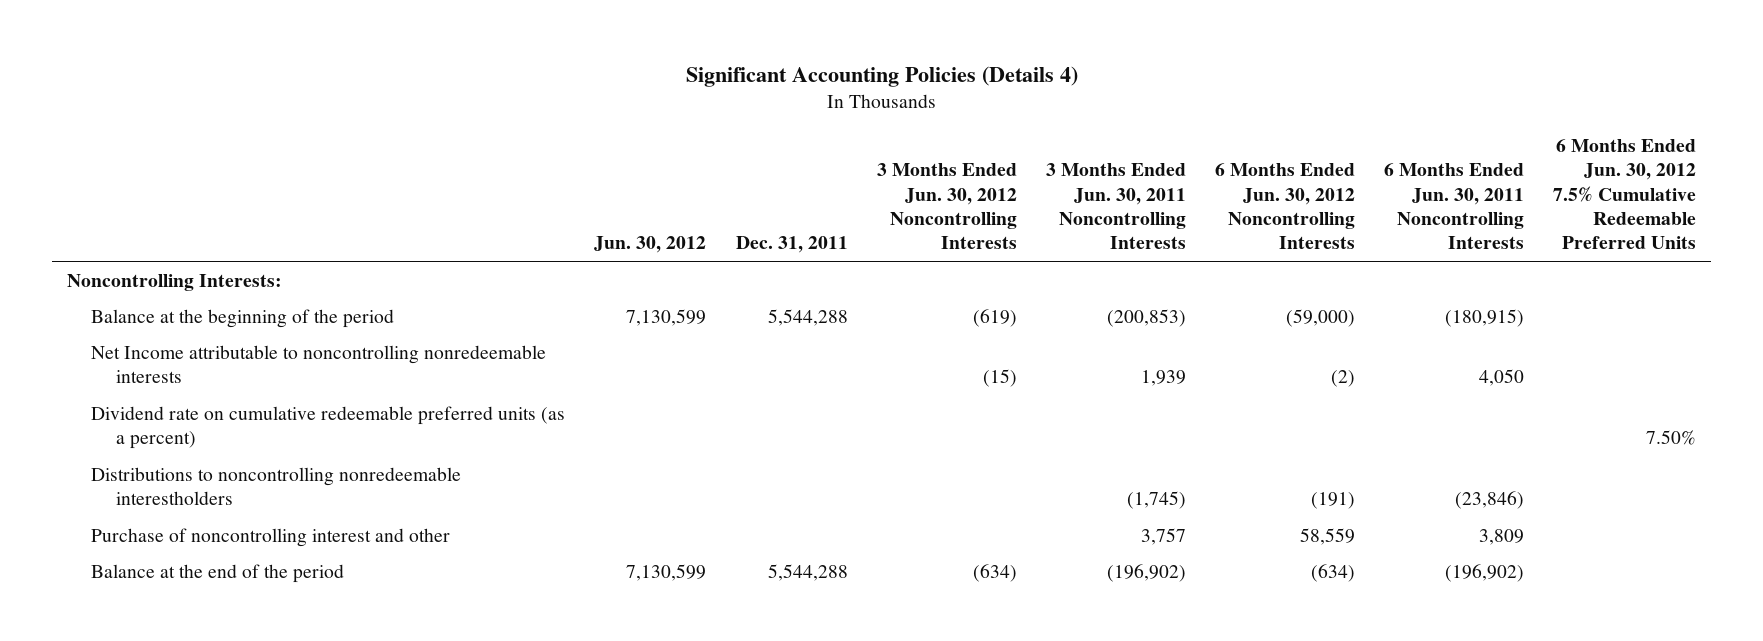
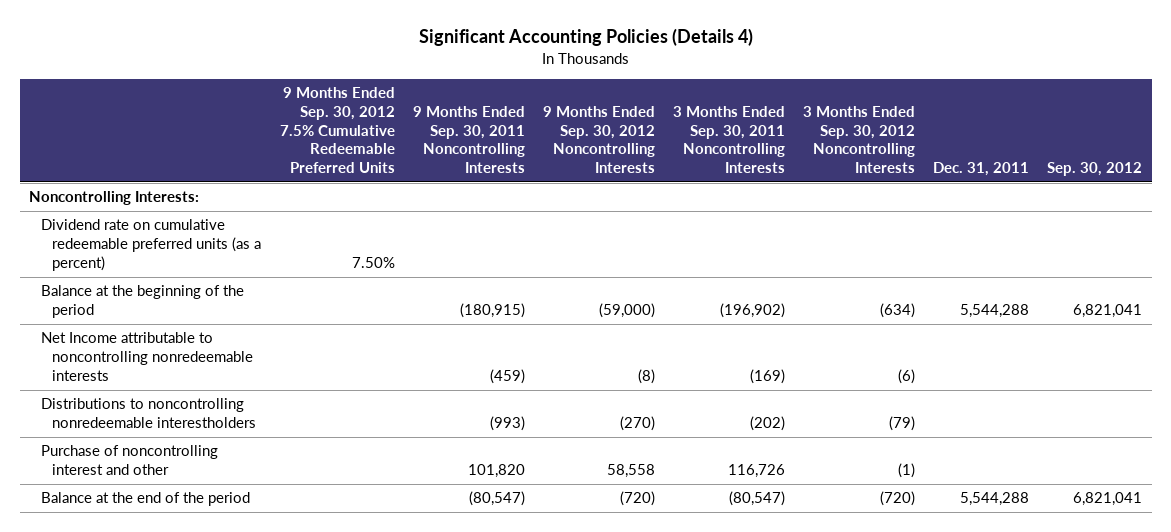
- | Jun. 30, 2012 | Dec. 31, 2011 | 3 Months Ended Jun. 30, 2012 Noncontrolling Interests | 3 Months Ended Jun. 30, 2011 Noncontrolling Interests | 6 Months Ended Jun. 30, 2012 Noncontrolling Interests | 6 Months Ended Jun. 30, 2011 Noncontrolling Interests | 6 Months Ended Jun. 30, 2012 7.5% Cumulative Redeemable Preferred Units
+ | 9 Months Ended Sep. 30, 2012 7.5% Cumulative Redeemable Preferred Units | 9 Months Ended Sep. 30, 2011 Noncontrolling Interests | 9 Months Ended Sep. 30, 2012 Noncontrolling Interests | 3 Months Ended Sep. 30, 2011 Noncontrolling Interests | 3 Months Ended Sep. 30, 2012 Noncontrolling Interests | Dec. 31, 2011 | Sep. 30, 2012
moved up: Dividend rate on cumulative redeemable preferred units (as a percent) | 7.50% | | | | | |

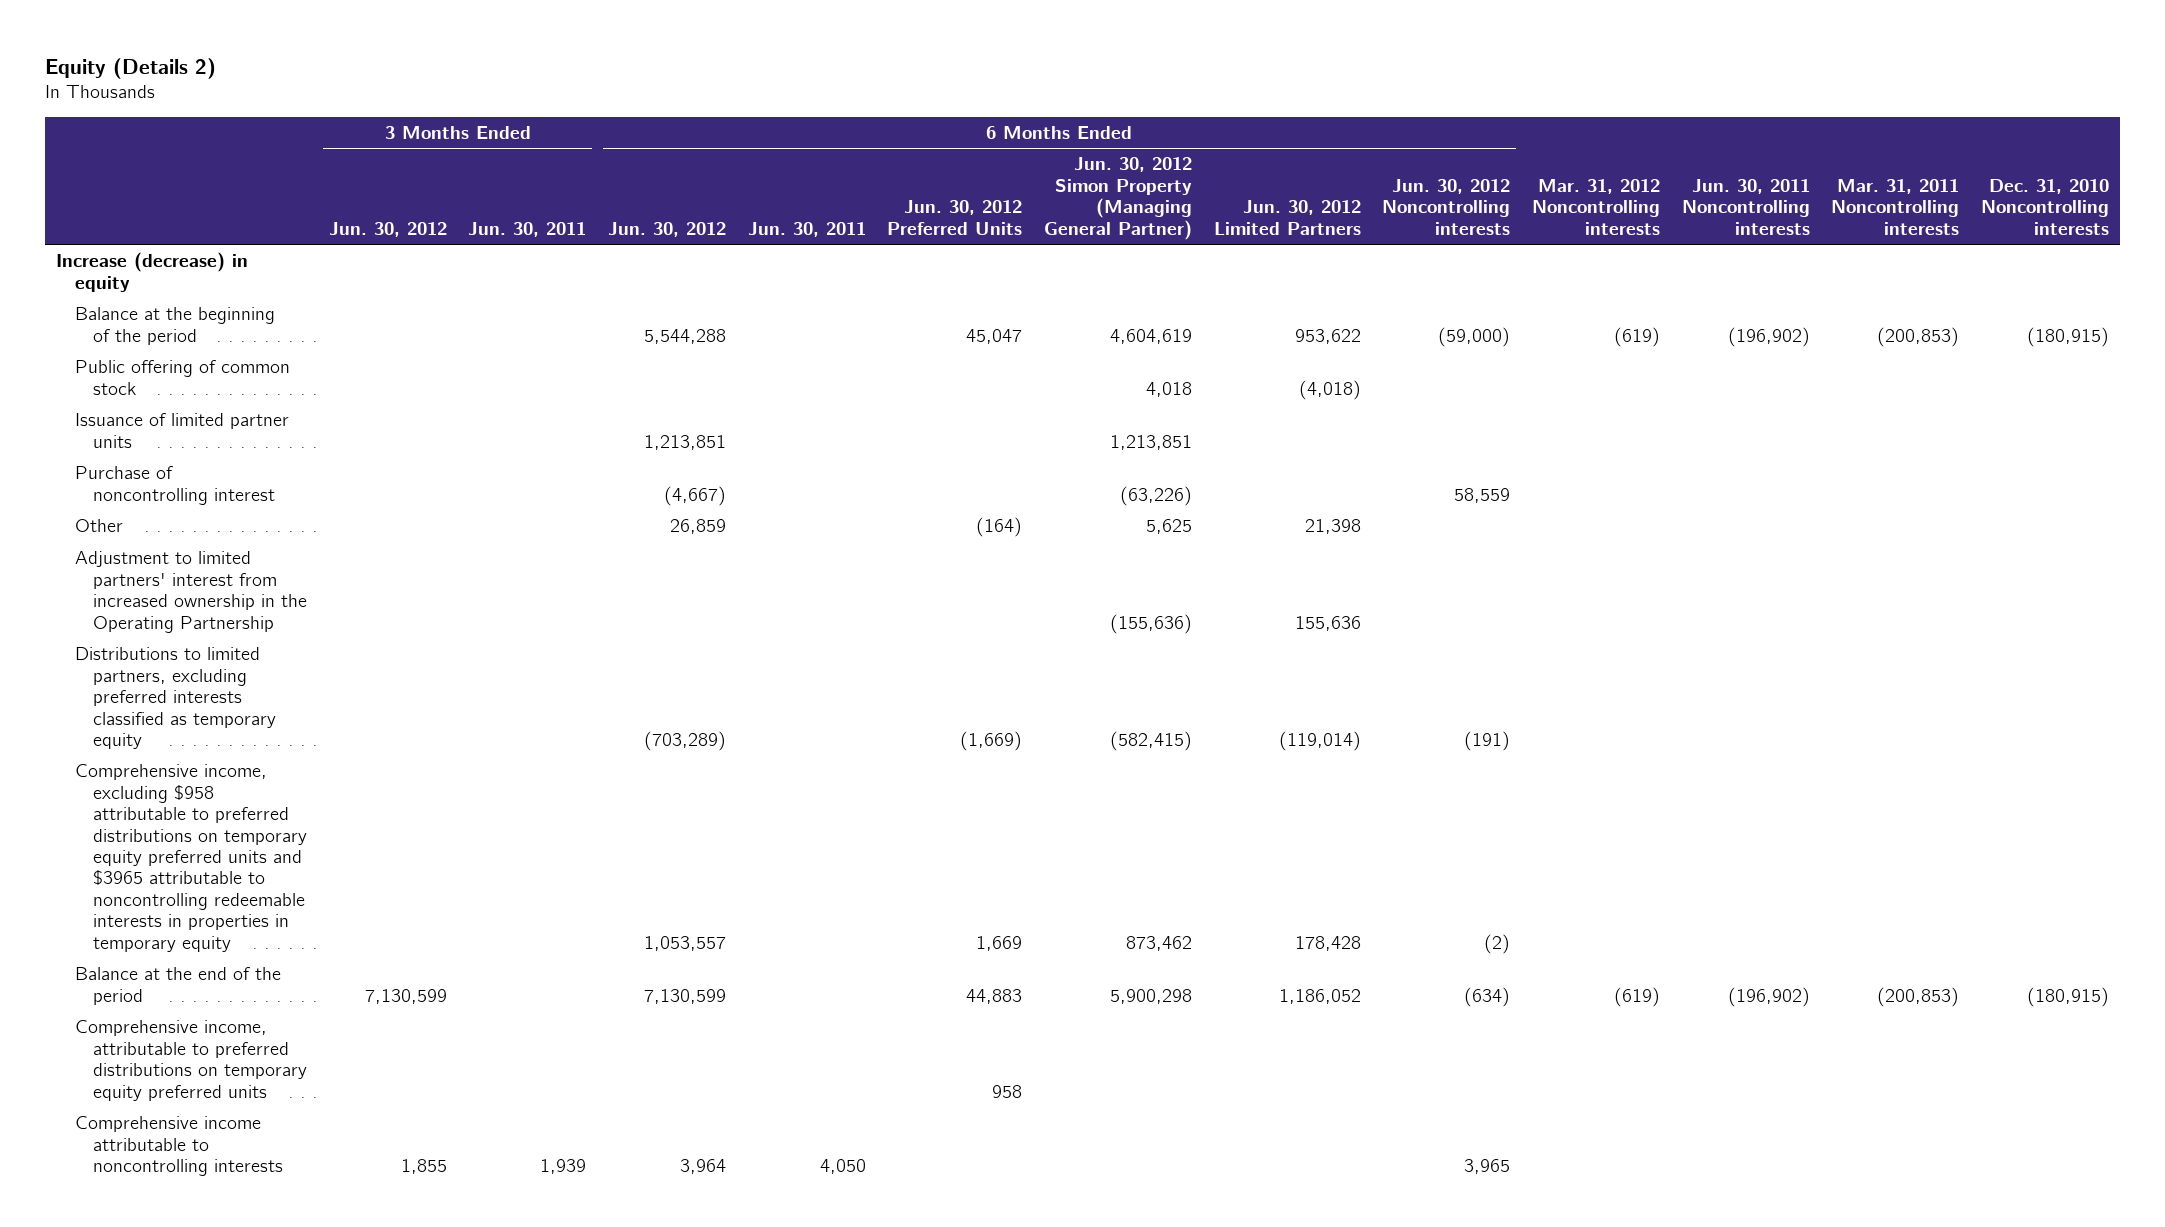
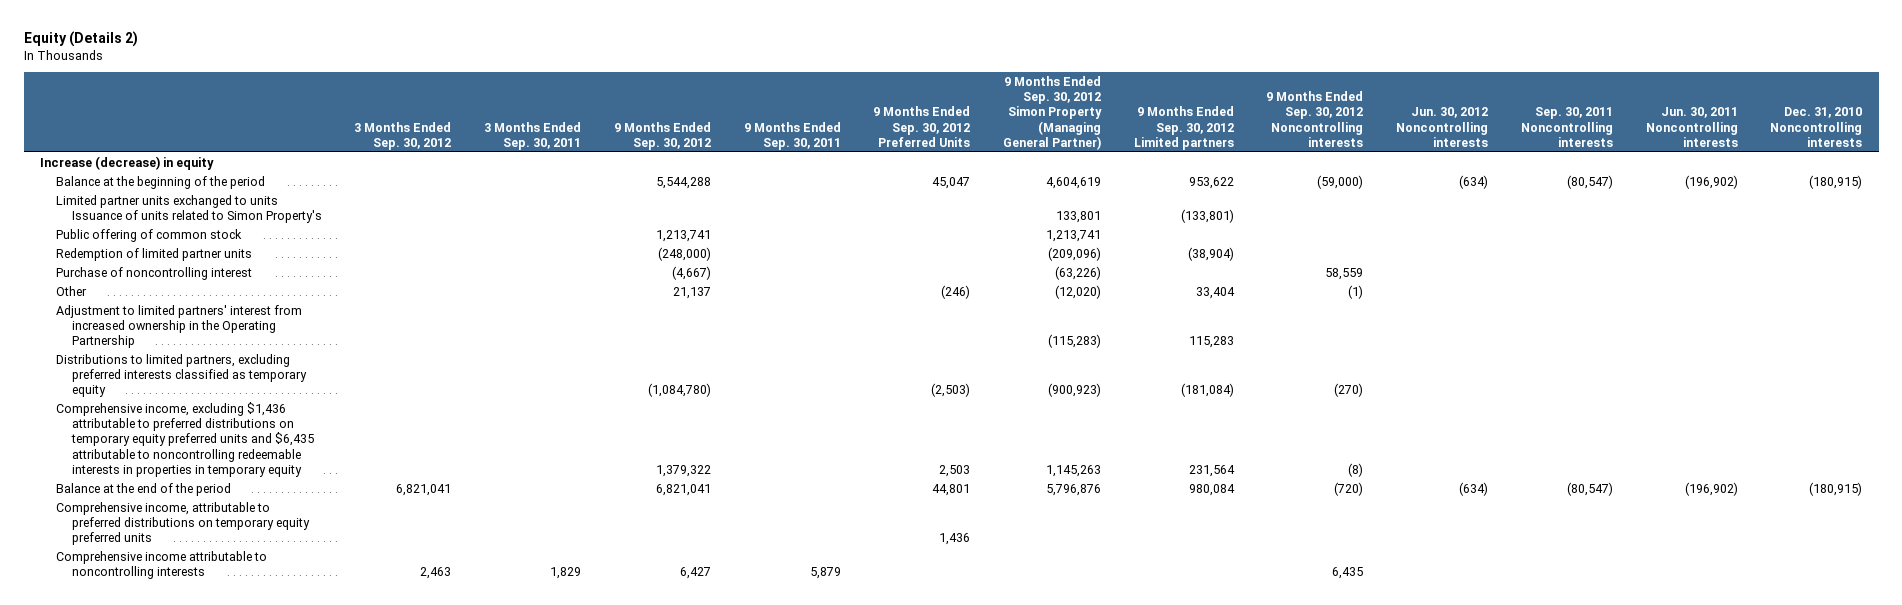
- | 3 Months Ended Jun. 30, 2012 | 3 Months Ended Jun. 30, 2011 | 6 Months Ended Jun. 30, 2012 | 6 Months Ended Jun. 30, 2011 | 6 Months Ended Jun. 30, 2012 Preferred Units | 6 Months Ended Jun. 30, 2012 Simon Property (Managing General Partner) | 6 Months Ended Jun. 30, 2012 Limited Partners | 6 Months Ended Jun. 30, 2012 Noncontrolling interests | Mar. 31, 2012 Noncontrolling interests | Jun. 30, 2011 Noncontrolling interests | Mar. 31, 2011 Noncontrolling interests | Dec. 31, 2010 Noncontrolling interests
+ | 3 Months Ended Sep. 30, 2012 | 3 Months Ended Sep. 30, 2011 | 9 Months Ended Sep. 30, 2012 | 9 Months Ended Sep. 30, 2011 | 9 Months Ended Sep. 30, 2012 Preferred Units | 9 Months Ended Sep. 30, 2012 Simon Property (Managing General Partner) | 9 Months Ended Sep. 30, 2012 Limited partners | 9 Months Ended Sep. 30, 2012 Noncontrolling interests | Jun. 30, 2012 Noncontrolling interests | Sep. 30, 2011 Noncontrolling interests | Jun. 30, 2011 Noncontrolling interests | Dec. 31, 2010 Noncontrolling interests
+ Limited partner units exchanged to units Issuance of units related to Simon Property's | | | | | | 133,801 | (133,801) | | | | |
- Issuance of limited partner units | | | 1,213,851 | | | 1,213,851 | | | | | |
+ Redemption of limited partner units | | | (248,000) | | | (209,096) | (38,904) | | | | |
- Comprehensive income, excluding $958 attributable to preferred distributions on temporary equity preferred units and $3965 attributable to noncontrolling redeemable interests in properties in temporary equity | | | 1,053,557 | | 1,669 | 873,462 | 178,428 | (2) | | | |
+ Comprehensive income, excluding $1,436 attributable to preferred distributions on temporary equity preferred units and $6,435 attributable to noncontrolling redeemable interests in properties in temporary equity | | | 1,379,322 | | 2,503 | 1,145,263 | 231,564 | (8) | | | |

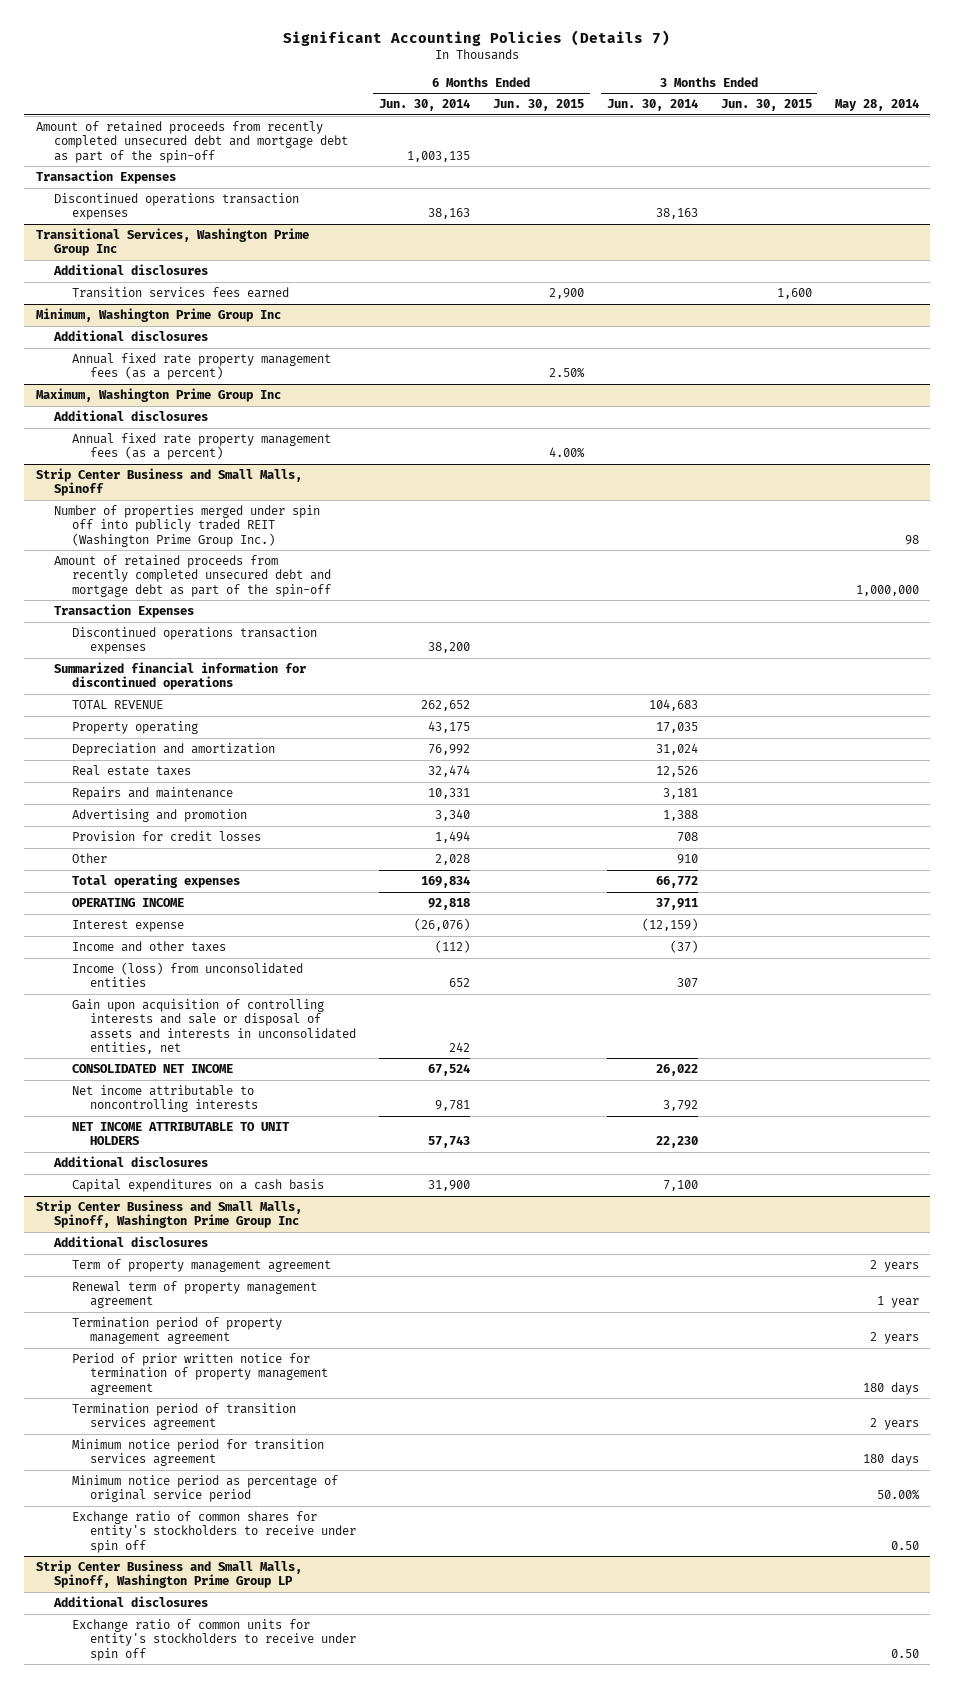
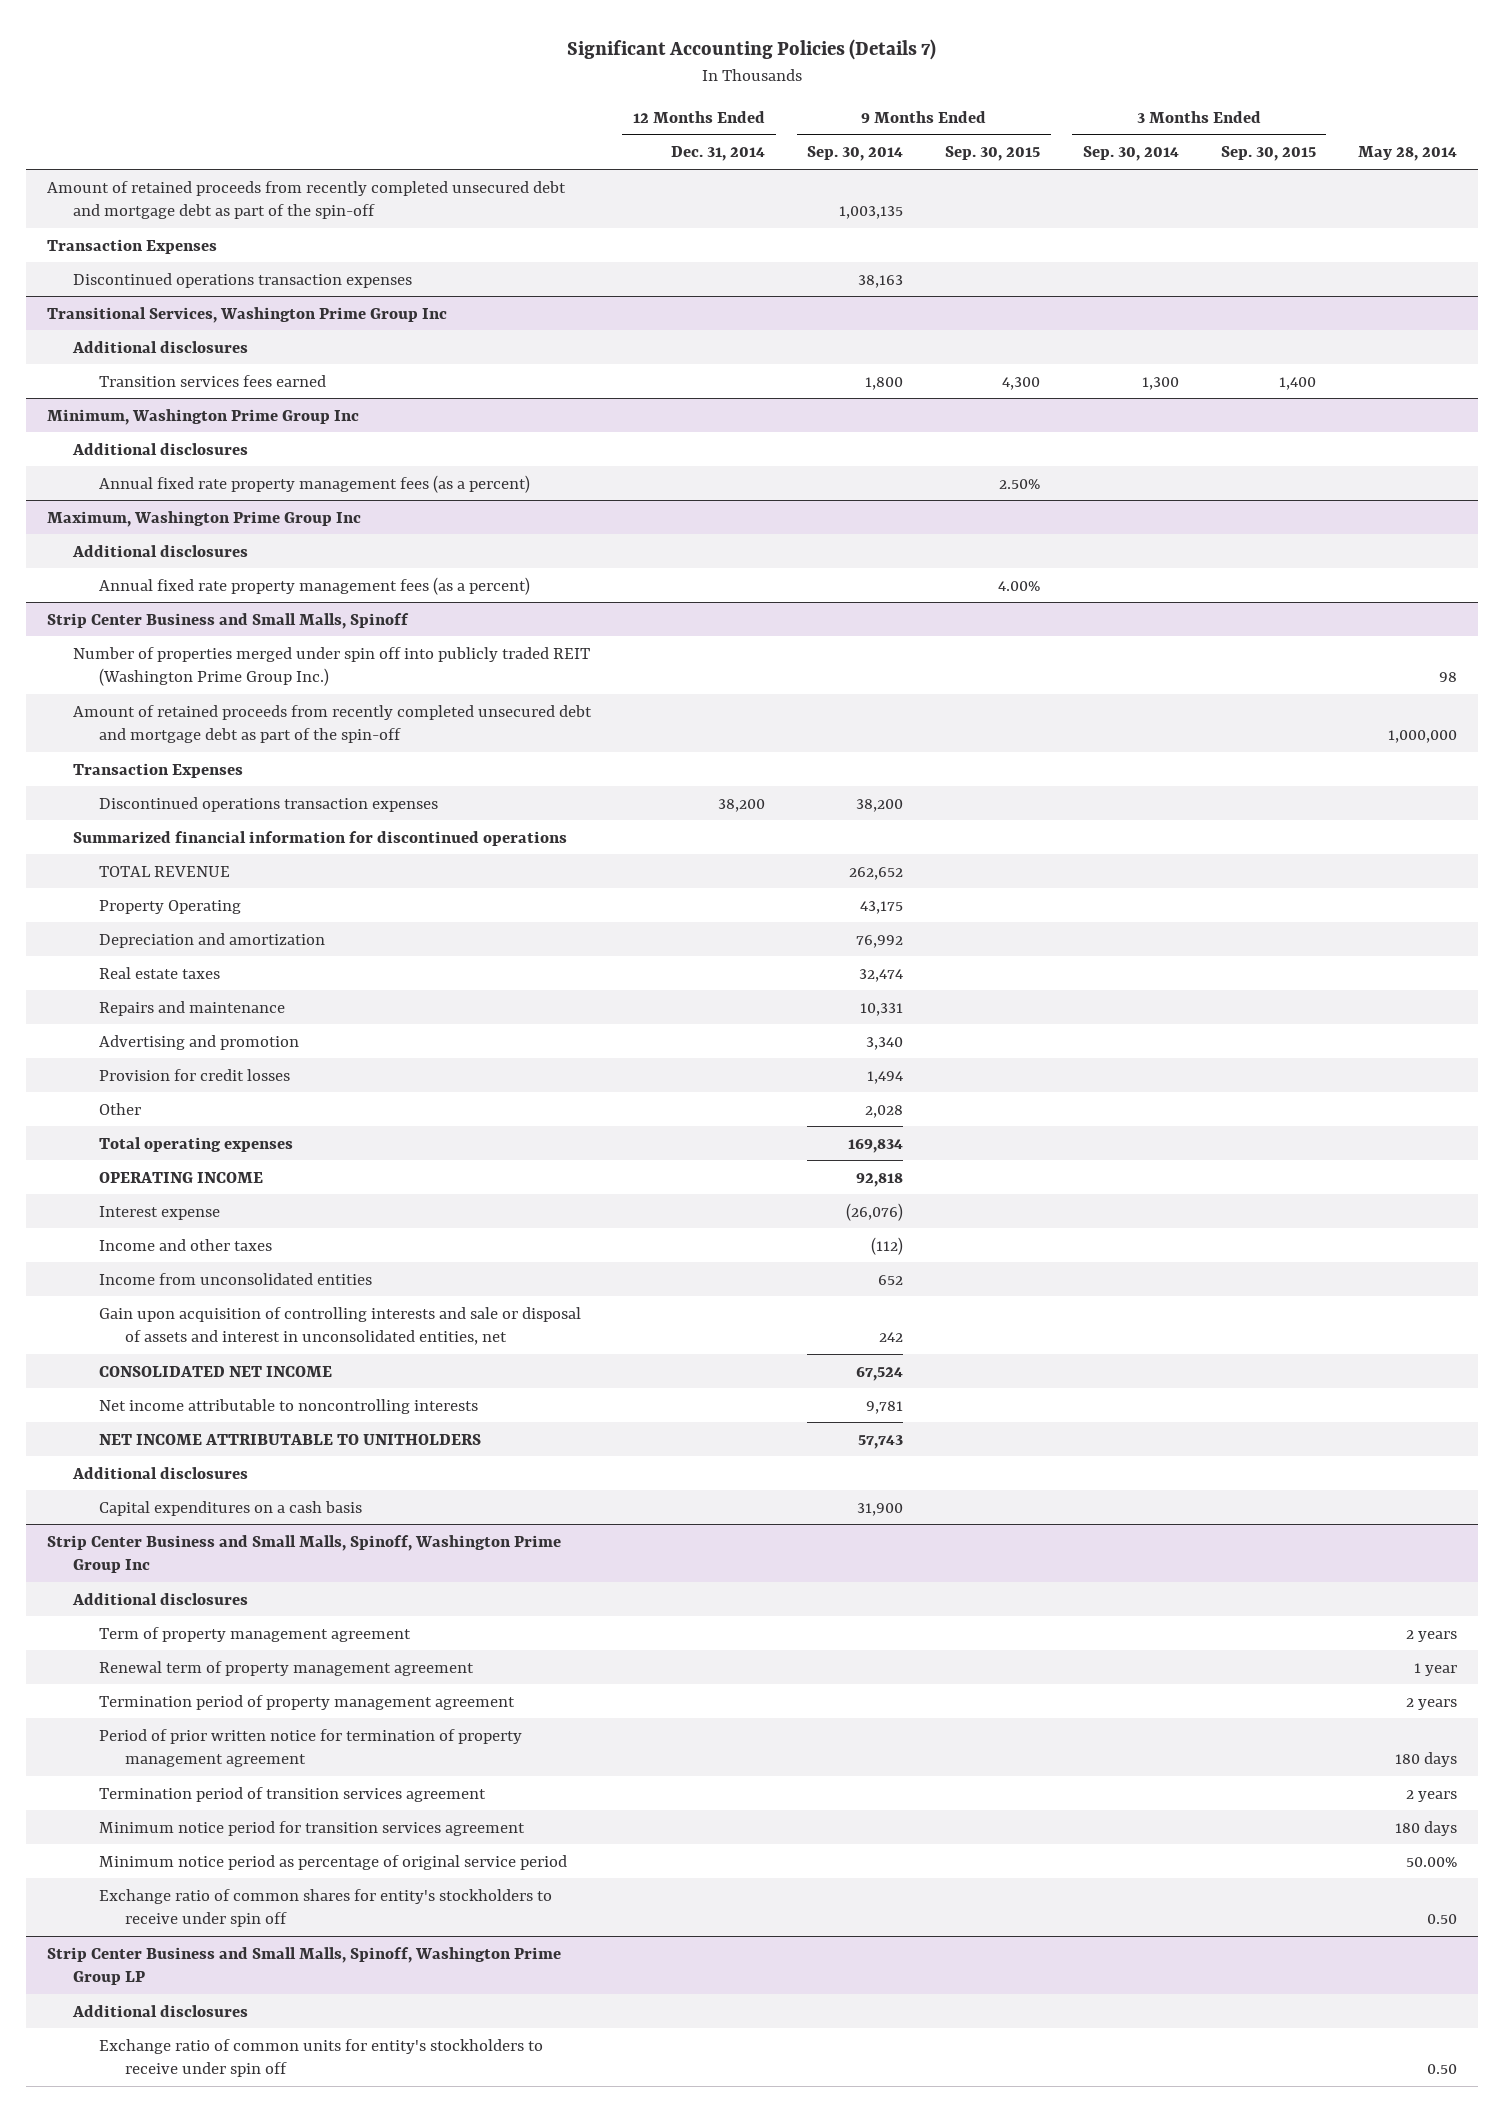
- | 6 Months Ended Jun. 30, 2014 | 6 Months Ended Jun. 30, 2015 | 3 Months Ended Jun. 30, 2014 | 3 Months Ended Jun. 30, 2015 | May 28, 2014
+ | 12 Months Ended Dec. 31, 2014 | 9 Months Ended Sep. 30, 2014 | 9 Months Ended Sep. 30, 2015 | 3 Months Ended Sep. 30, 2014 | 3 Months Ended Sep. 30, 2015 | May 28, 2014
@ Strip Center Business and Small Malls, Spinoff
- Property operating | 43,175 | | 17,035 | |
+ Property Operating | | 43,175 | | | |
- Income (loss) from unconsolidated entities | 652 | | 307 | |
- Gain upon acquisition of controlling interests and sale or disposal of assets and interests in unconsolidated entities, net | 242 | | | |
+ Income from unconsolidated entities | | 652 | | | |
+ Gain upon acquisition of controlling interests and sale or disposal of assets and interest in unconsolidated entities, net | | 242 | | | |
- NET INCOME ATTRIBUTABLE TO UNIT HOLDERS | 57,743 | | 22,230 | |
+ NET INCOME ATTRIBUTABLE TO UNITHOLDERS | | 57,743 | | | |

